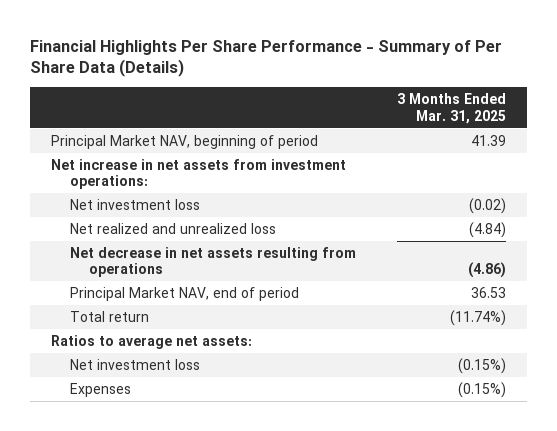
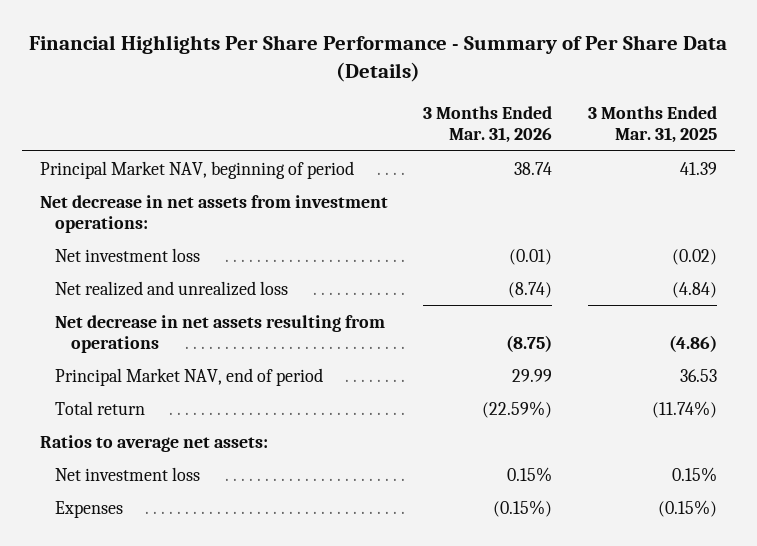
- | 3 Months Ended Mar. 31, 2025
+ | 3 Months Ended Mar. 31, 2026 | 3 Months Ended Mar. 31, 2025
- Net increase in net assets from investment operations:
+ Net decrease in net assets from investment operations:
- Net investment loss | (0.15%)
+ Net investment loss | 0.15% | 0.15%

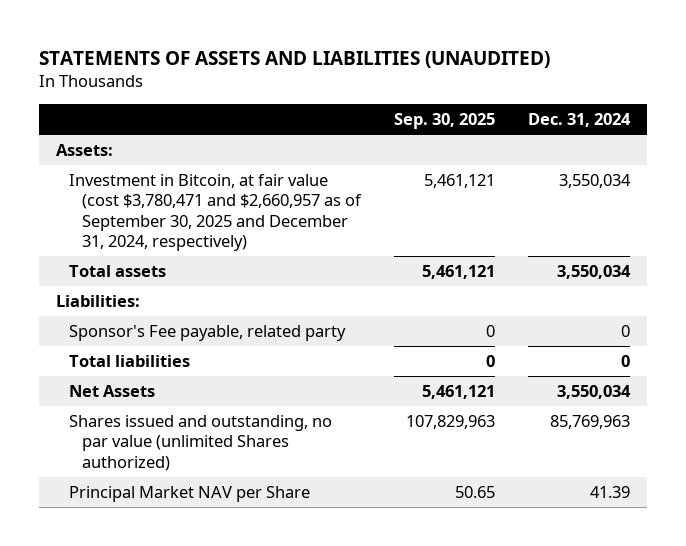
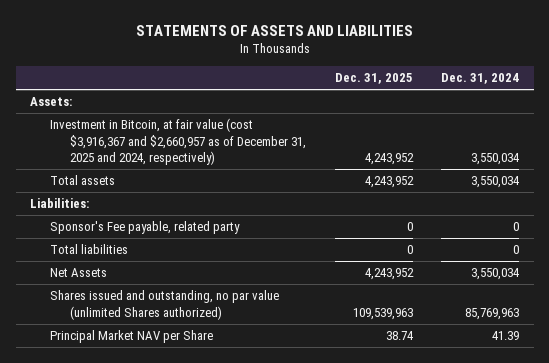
- STATEMENTS OF ASSETS AND LIABILITIES (UNAUDITED)
+ STATEMENTS OF ASSETS AND LIABILITIES
- | Sep. 30, 2025 | Dec. 31, 2024
+ | Dec. 31, 2025 | Dec. 31, 2024
- Investment in Bitcoin, at fair value (cost $3,780,471 and $2,660,957 as of September 30, 2025 and December 31, 2024, respectively) | 5,461,121 | 3,550,034
+ Investment in Bitcoin, at fair value (cost $3,916,367 and $2,660,957 as of December 31, 2025 and 2024, respectively) | 4,243,952 | 3,550,034

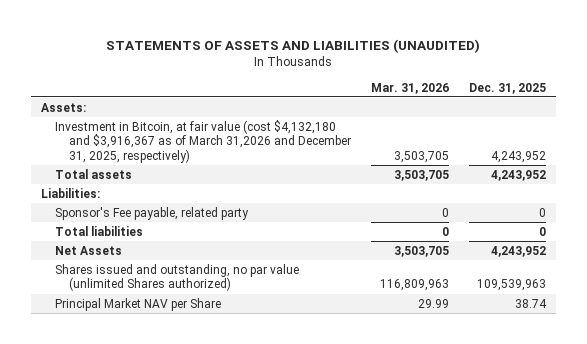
- STATEMENTS OF ASSETS AND LIABILITIES
+ STATEMENTS OF ASSETS AND LIABILITIES (UNAUDITED)
- | Dec. 31, 2025 | Dec. 31, 2024
+ | Mar. 31, 2026 | Dec. 31, 2025
- Investment in Bitcoin, at fair value (cost $3,916,367 and $2,660,957 as of December 31, 2025 and 2024, respectively) | 4,243,952 | 3,550,034
+ Investment in Bitcoin, at fair value (cost $4,132,180 and $3,916,367 as of March 31,2026 and December 31, 2025, respectively) | 3,503,705 | 4,243,952

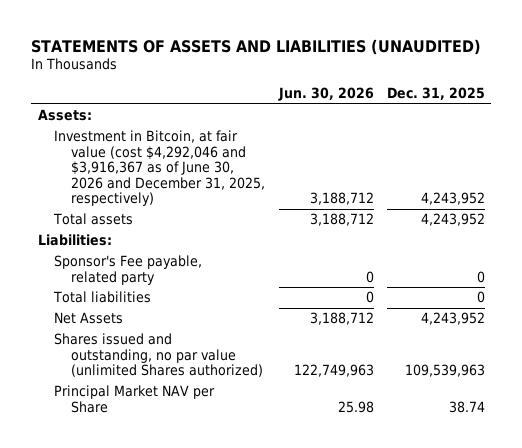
- | Mar. 31, 2026 | Dec. 31, 2025
+ | Jun. 30, 2026 | Dec. 31, 2025
- Investment in Bitcoin, at fair value (cost $4,132,180 and $3,916,367 as of March 31,2026 and December 31, 2025, respectively) | 3,503,705 | 4,243,952
+ Investment in Bitcoin, at fair value (cost $4,292,046 and $3,916,367 as of June 30, 2026 and December 31, 2025, respectively) | 3,188,712 | 4,243,952

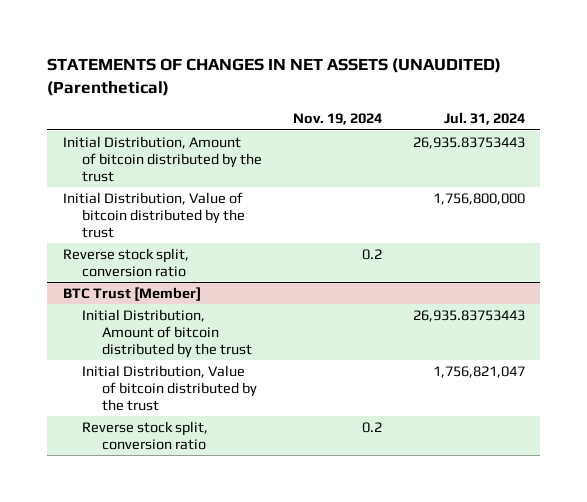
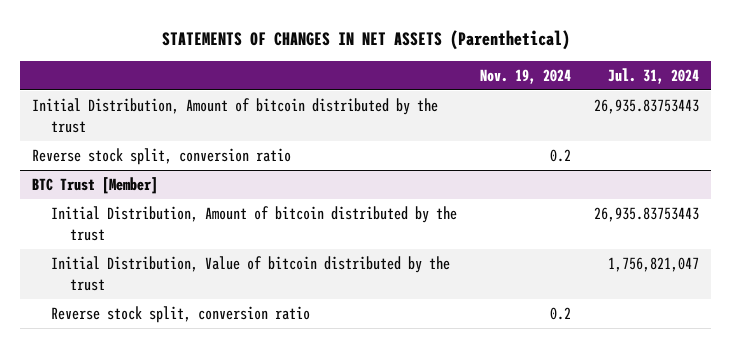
- STATEMENTS OF CHANGES IN NET ASSETS (UNAUDITED) (Parenthetical)
+ STATEMENTS OF CHANGES IN NET ASSETS (Parenthetical)
- Initial Distribution, Value of bitcoin distributed by the trust | | 1,756,800,000

